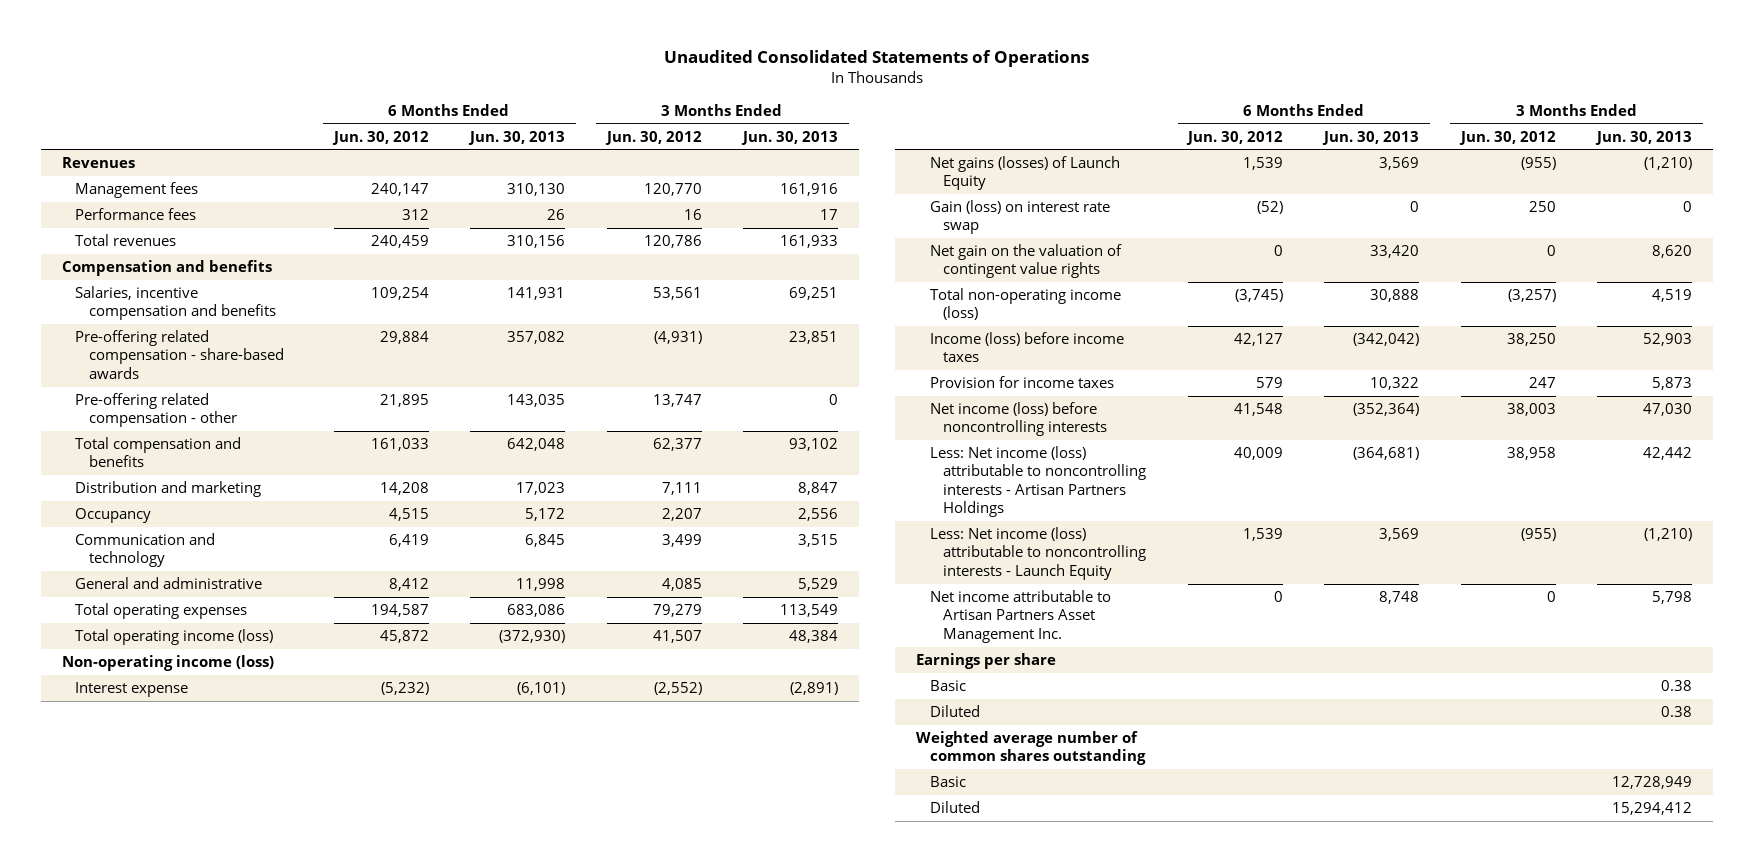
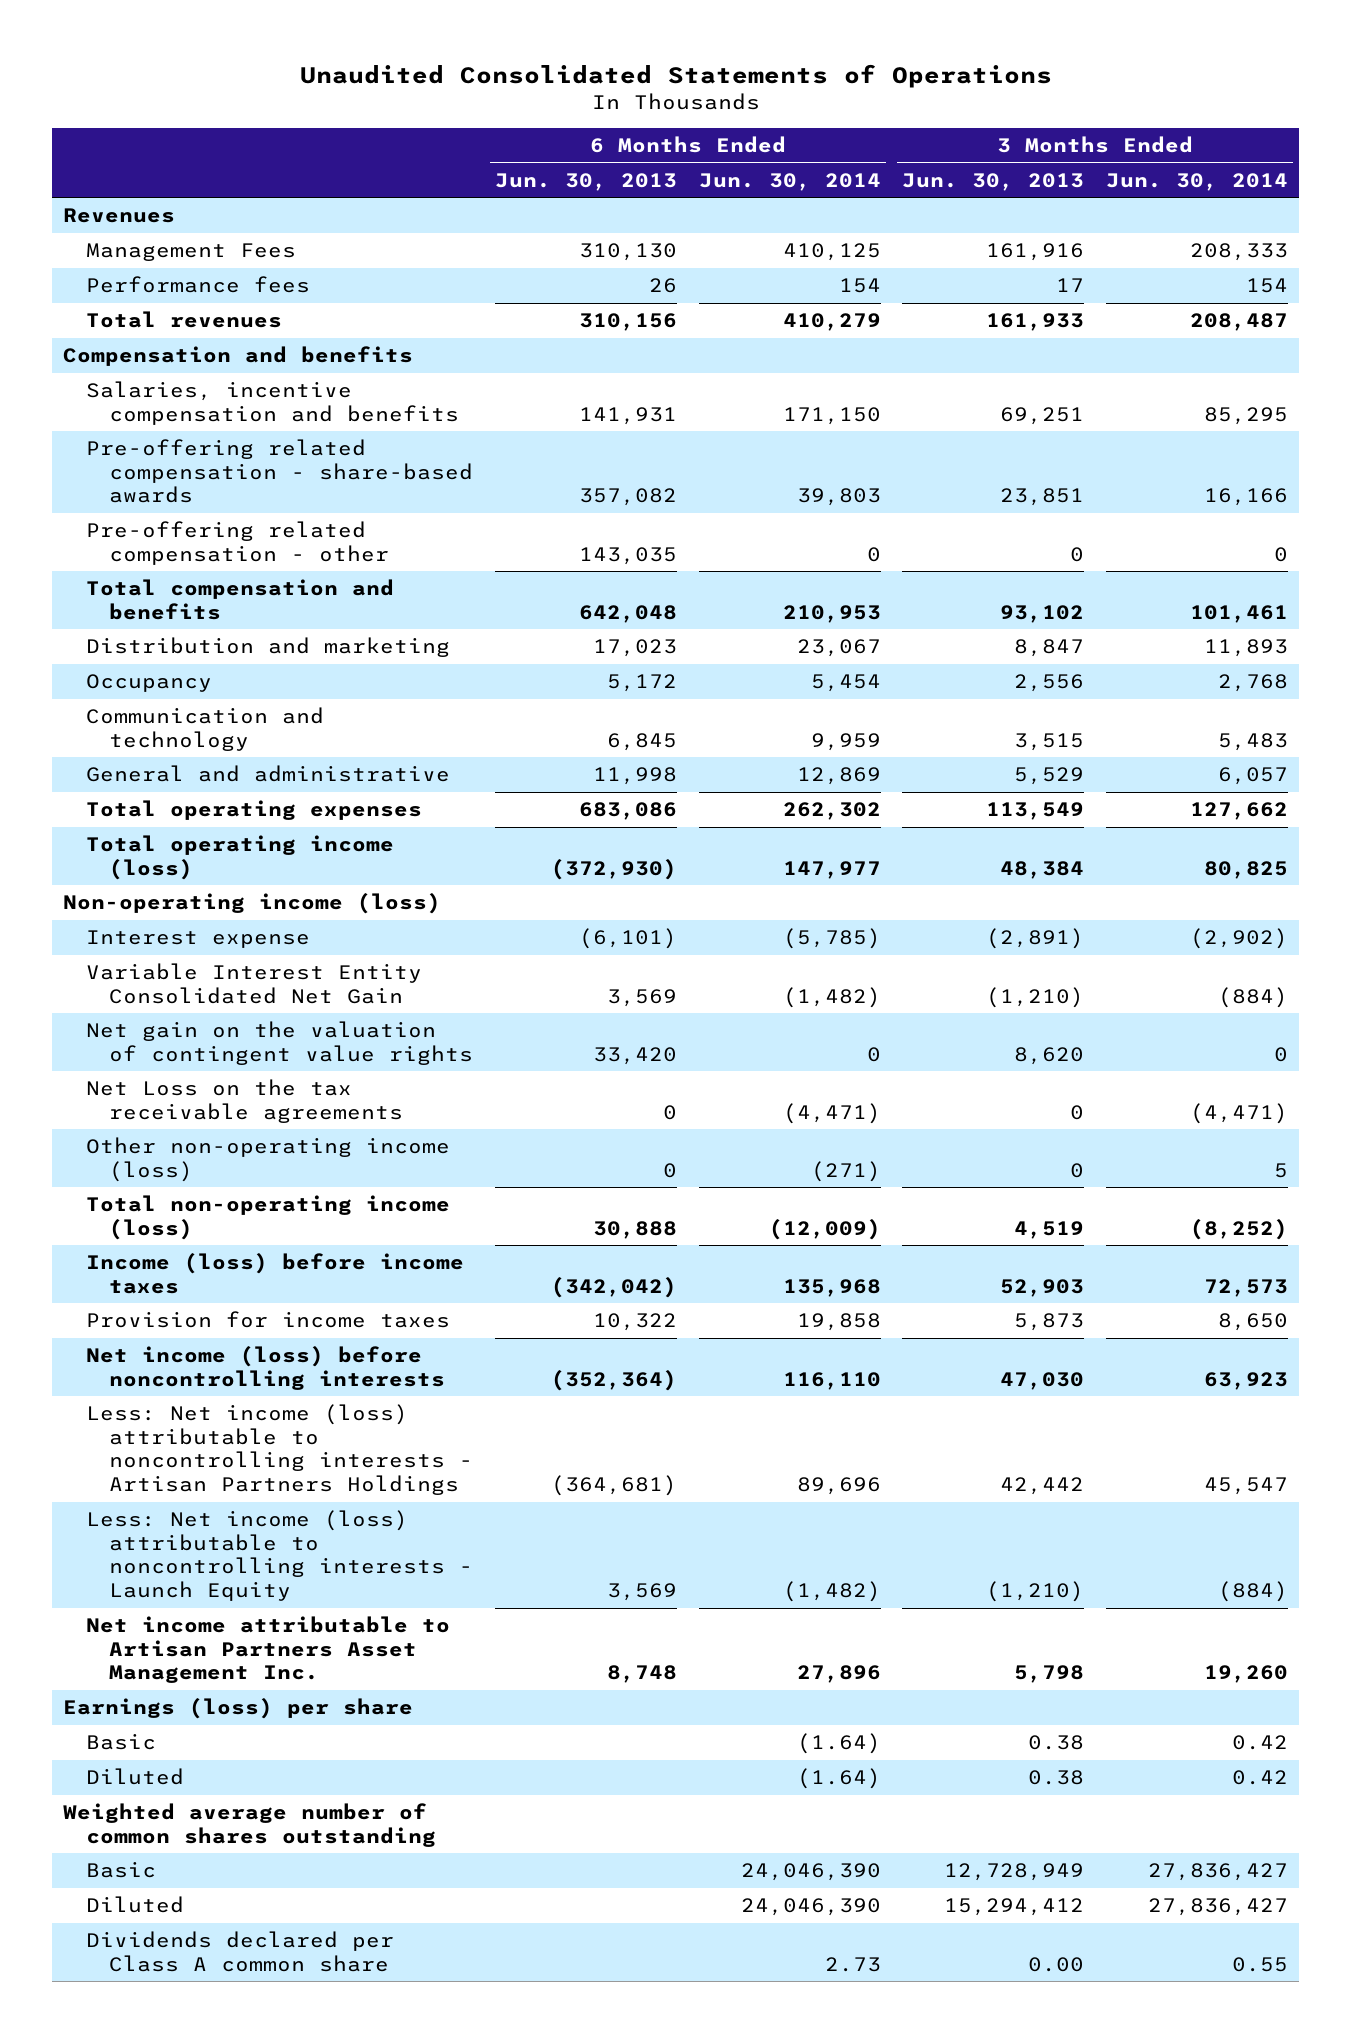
- | 6 Months Ended Jun. 30, 2012 | 6 Months Ended Jun. 30, 2013 | 3 Months Ended Jun. 30, 2012 | 3 Months Ended Jun. 30, 2013
+ | 6 Months Ended Jun. 30, 2013 | 6 Months Ended Jun. 30, 2014 | 3 Months Ended Jun. 30, 2013 | 3 Months Ended Jun. 30, 2014
- Management fees | 240,147 | 310,130 | 120,770 | 161,916
+ Management Fees | 310,130 | 410,125 | 161,916 | 208,333
- Net gains (losses) of Launch Equity | 1,539 | 3,569 | (955) | (1,210)
- Gain (loss) on interest rate swap | (52) | 0 | 250 | 0
+ Variable Interest Entity Consolidated Net Gain | 3,569 | (1,482) | (1,210) | (884)
+ Net Loss on the tax receivable agreements | 0 | (4,471) | 0 | (4,471)
+ Other non-operating income (loss) | 0 | (271) | 0 | 5
- Earnings per share
+ Earnings (loss) per share
+ Dividends declared per Class A common share | | 2.73 | 0.00 | 0.55

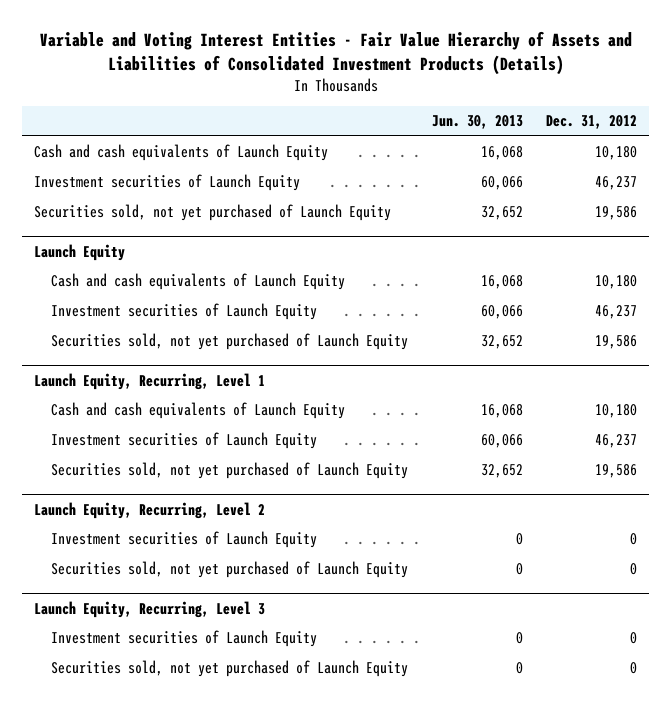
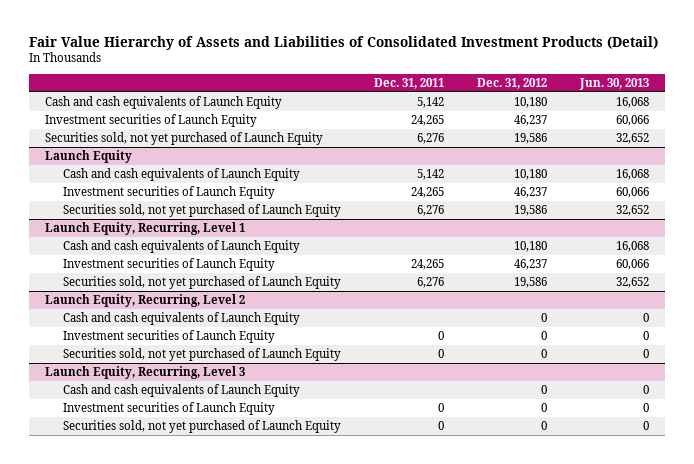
- Variable and Voting Interest Entities - Fair Value Hierarchy of Assets and Liabilities of Consolidated Investment Products (Details)
+ Fair Value Hierarchy of Assets and Liabilities of Consolidated Investment Products (Detail)
- | Jun. 30, 2013 | Dec. 31, 2012
+ | Dec. 31, 2011 | Dec. 31, 2012 | Jun. 30, 2013
@ Launch Equity, Recurring, Level 2
+ Cash and cash equivalents of Launch Equity | | 0 | 0
@ Launch Equity, Recurring, Level 3
+ Cash and cash equivalents of Launch Equity | | 0 | 0

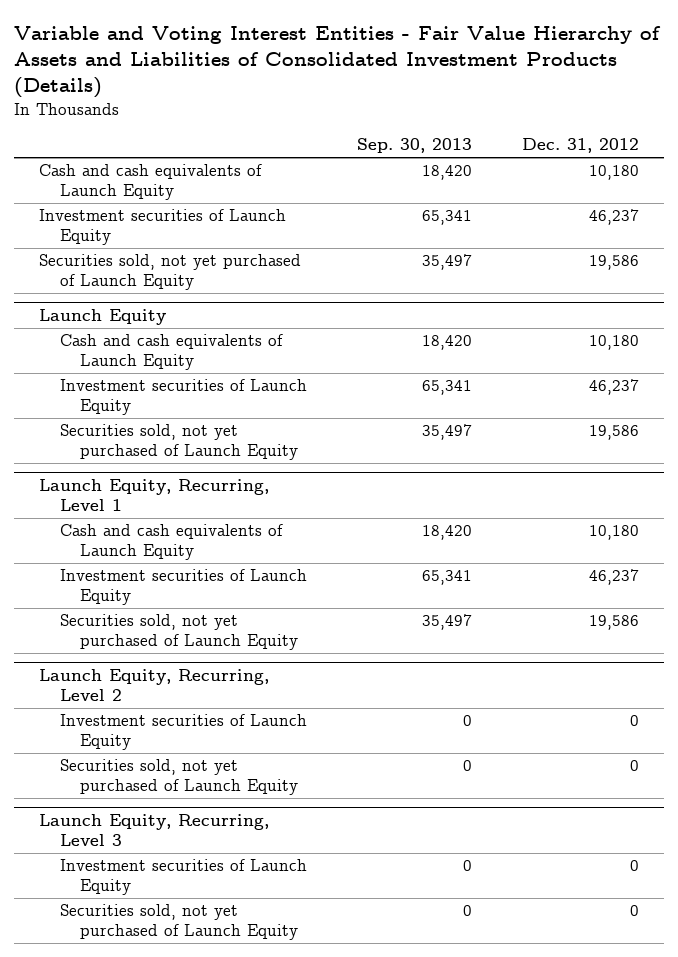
- Fair Value Hierarchy of Assets and Liabilities of Consolidated Investment Products (Detail)
+ Variable and Voting Interest Entities - Fair Value Hierarchy of Assets and Liabilities of Consolidated Investment Products (Details)
- | Dec. 31, 2011 | Dec. 31, 2012 | Jun. 30, 2013
+ | Sep. 30, 2013 | Dec. 31, 2012
@ Launch Equity, Recurring, Level 2
- Cash and cash equivalents of Launch Equity | | 0 | 0
@ Launch Equity, Recurring, Level 3
- Cash and cash equivalents of Launch Equity | | 0 | 0

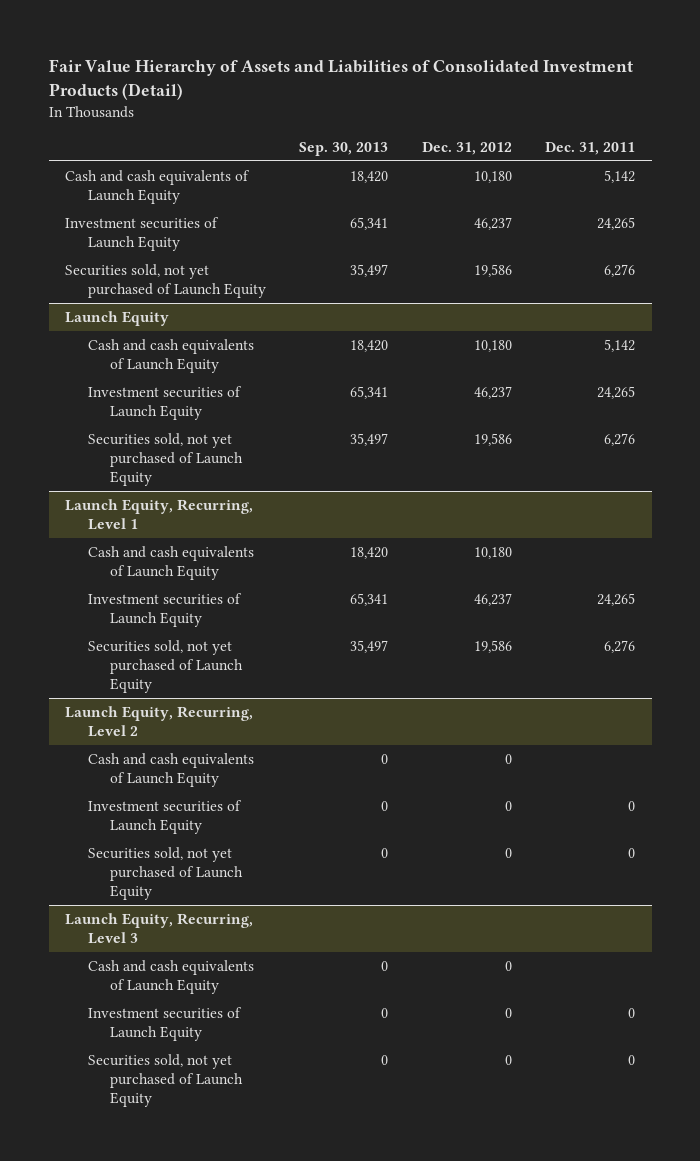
- Variable and Voting Interest Entities - Fair Value Hierarchy of Assets and Liabilities of Consolidated Investment Products (Details)
+ Fair Value Hierarchy of Assets and Liabilities of Consolidated Investment Products (Detail)
- | Sep. 30, 2013 | Dec. 31, 2012
+ | Sep. 30, 2013 | Dec. 31, 2012 | Dec. 31, 2011
@ Launch Equity, Recurring, Level 2
+ Cash and cash equivalents of Launch Equity | 0 | 0 |
@ Launch Equity, Recurring, Level 3
+ Cash and cash equivalents of Launch Equity | 0 | 0 |

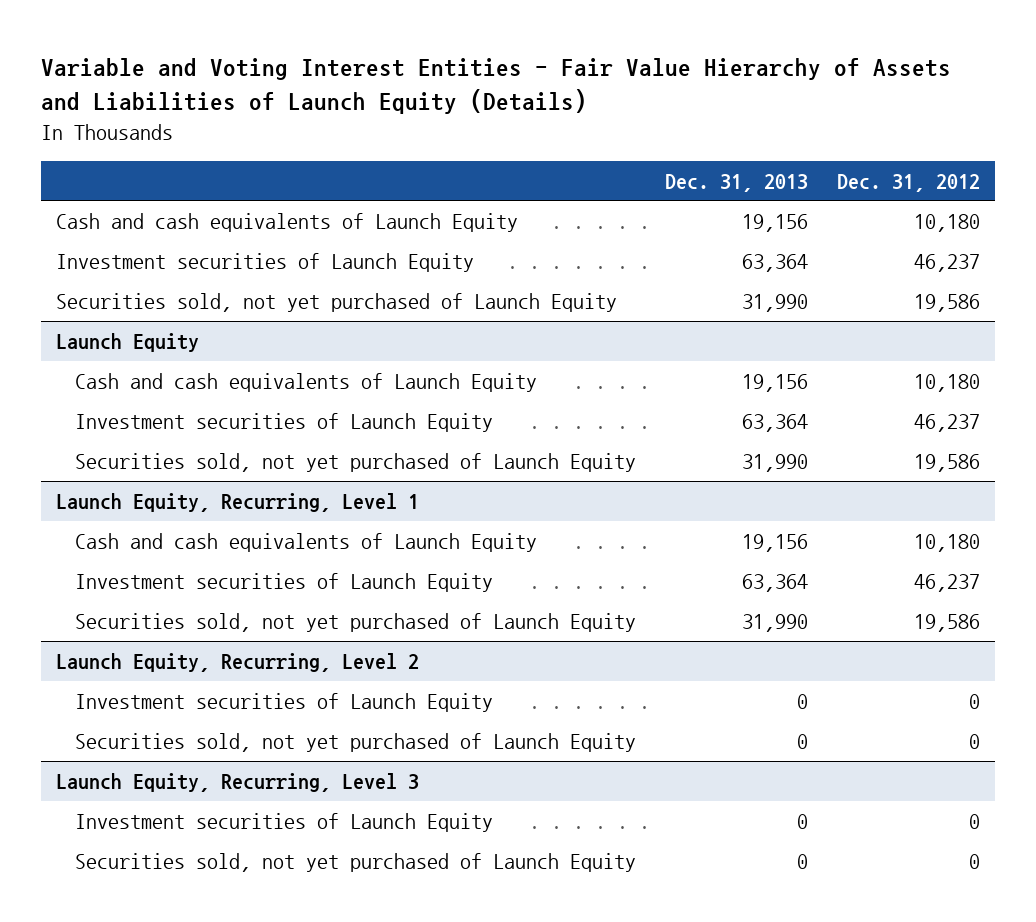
- Fair Value Hierarchy of Assets and Liabilities of Consolidated Investment Products (Detail)
+ Variable and Voting Interest Entities - Fair Value Hierarchy of Assets and Liabilities of Launch Equity (Details)
- | Sep. 30, 2013 | Dec. 31, 2012 | Dec. 31, 2011
+ | Dec. 31, 2013 | Dec. 31, 2012
@ Launch Equity, Recurring, Level 2
- Cash and cash equivalents of Launch Equity | 0 | 0 |
@ Launch Equity, Recurring, Level 3
- Cash and cash equivalents of Launch Equity | 0 | 0 |

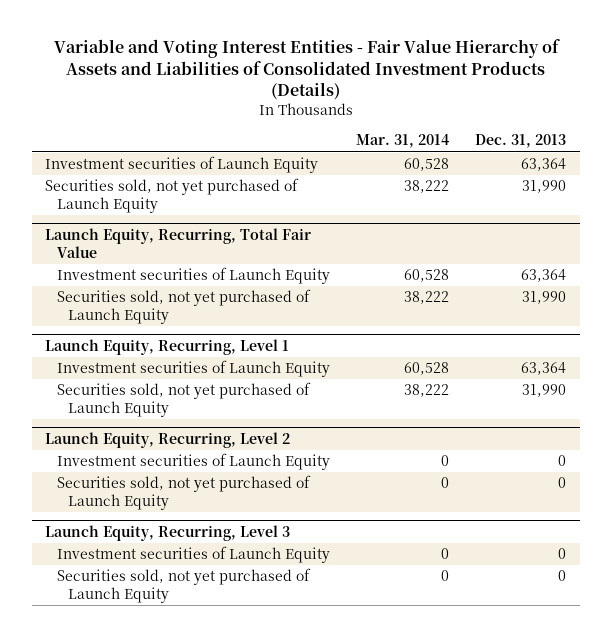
- Variable and Voting Interest Entities - Fair Value Hierarchy of Assets and Liabilities of Launch Equity (Details)
+ Variable and Voting Interest Entities - Fair Value Hierarchy of Assets and Liabilities of Consolidated Investment Products (Details)
- | Dec. 31, 2013 | Dec. 31, 2012
+ | Mar. 31, 2014 | Dec. 31, 2013
- Cash and cash equivalents of Launch Equity | 19,156 | 10,180
- Launch Equity
- Cash and cash equivalents of Launch Equity | 19,156 | 10,180
+ Launch Equity, Recurring, Total Fair Value
@ Launch Equity, Recurring, Level 1
- Cash and cash equivalents of Launch Equity | 19,156 | 10,180

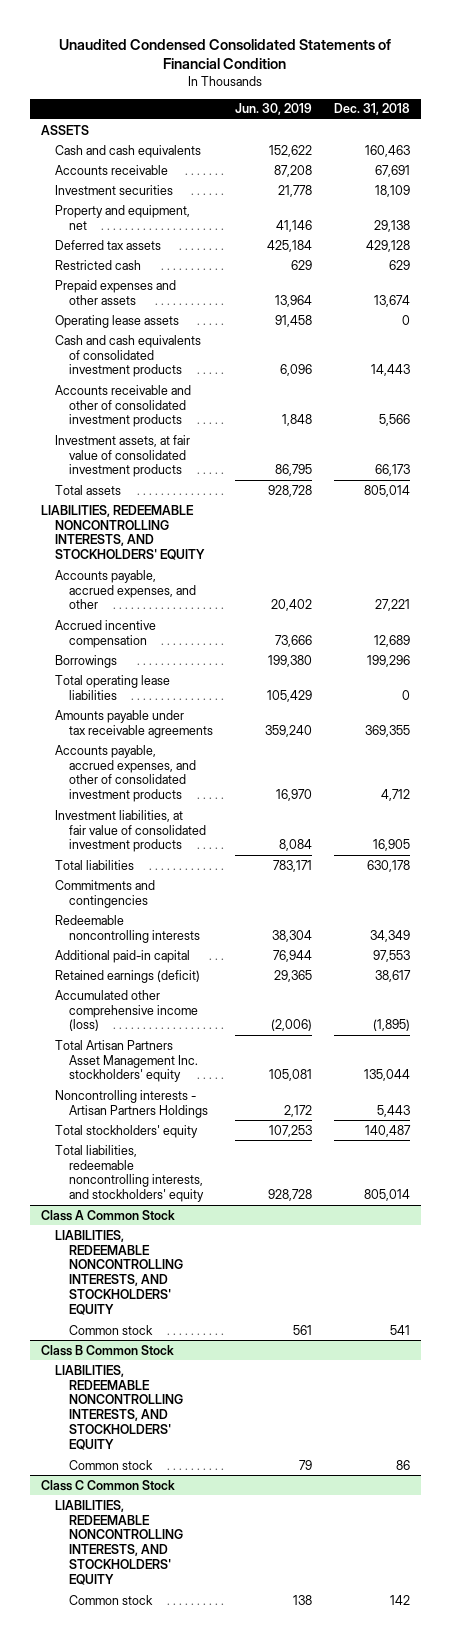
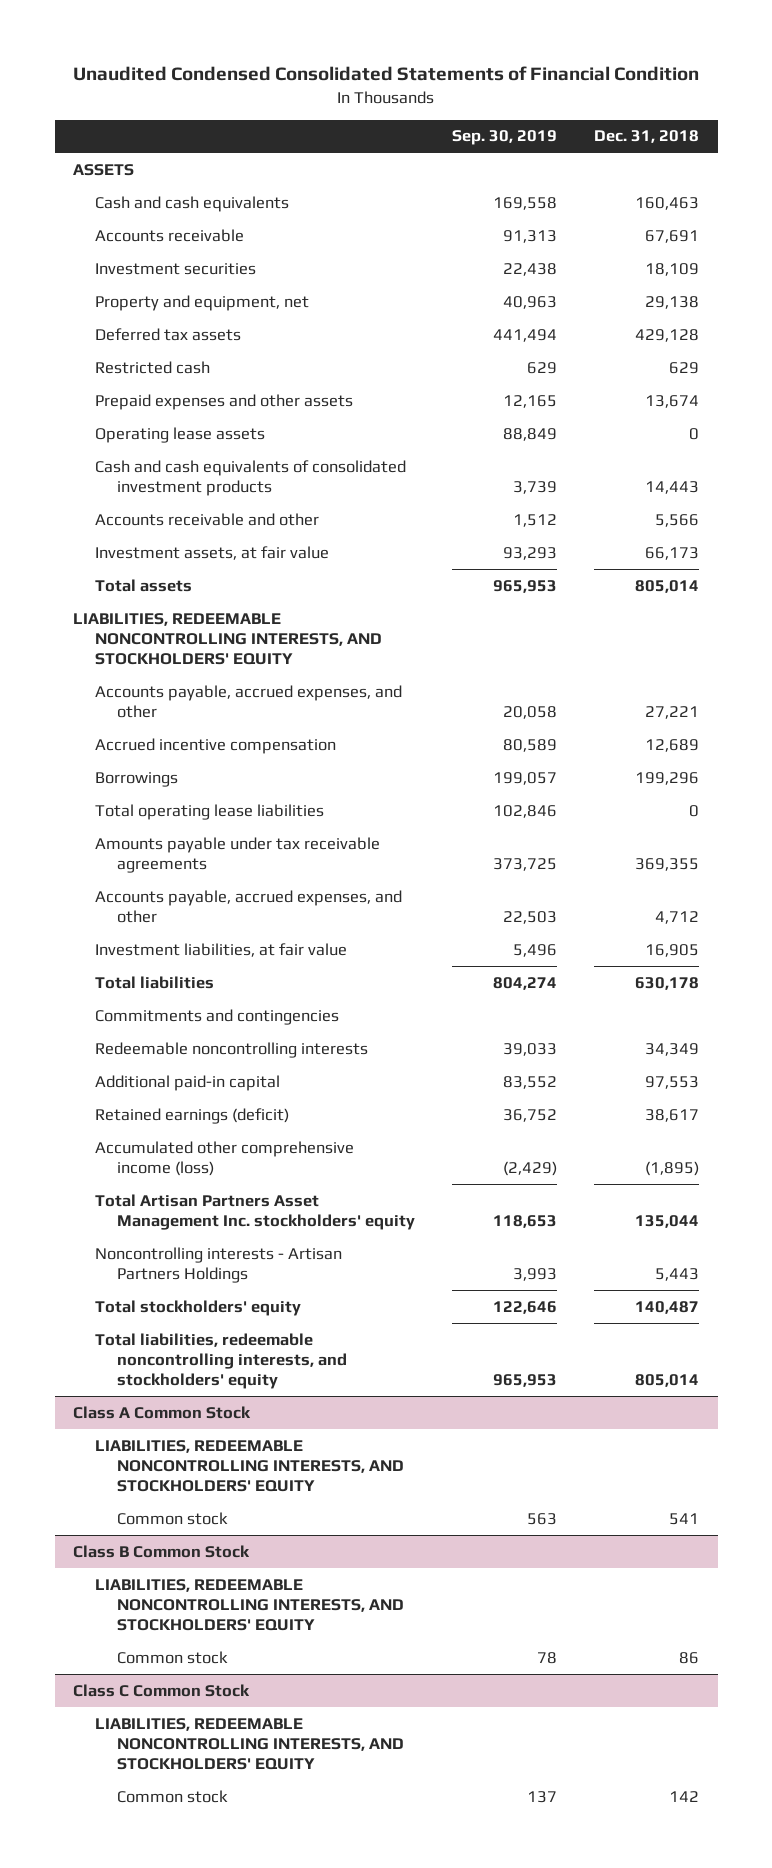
- | Jun. 30, 2019 | Dec. 31, 2018
+ | Sep. 30, 2019 | Dec. 31, 2018
- Accounts receivable and other of consolidated investment products | 1,848 | 5,566
- Investment assets, at fair value of consolidated investment products | 86,795 | 66,173
+ Accounts receivable and other | 1,512 | 5,566
+ Investment assets, at fair value | 93,293 | 66,173
- Accounts payable, accrued expenses, and other of consolidated investment products | 16,970 | 4,712
- Investment liabilities, at fair value of consolidated investment products | 8,084 | 16,905
+ Accounts payable, accrued expenses, and other | 22,503 | 4,712
+ Investment liabilities, at fair value | 5,496 | 16,905

